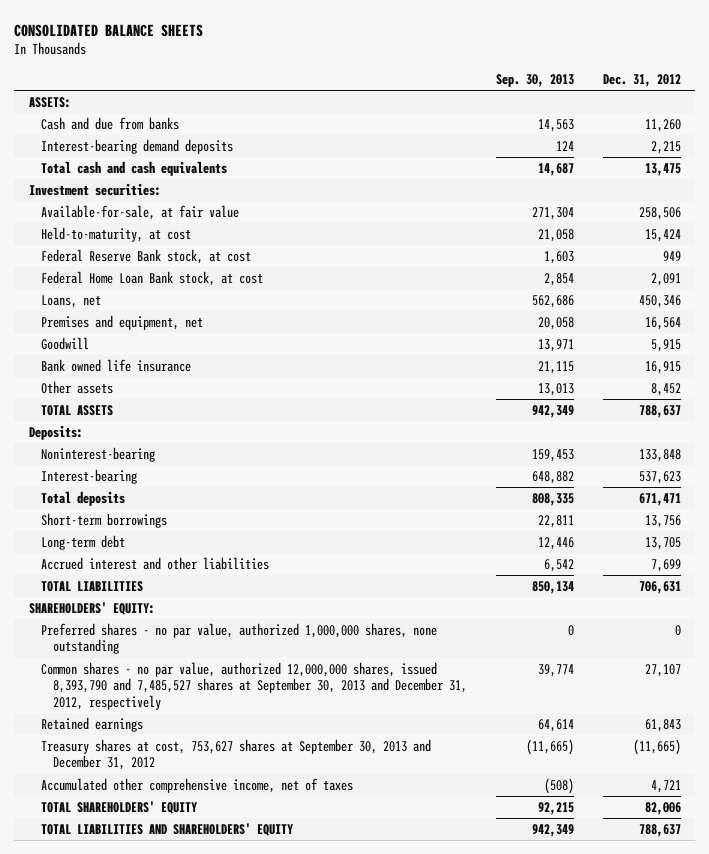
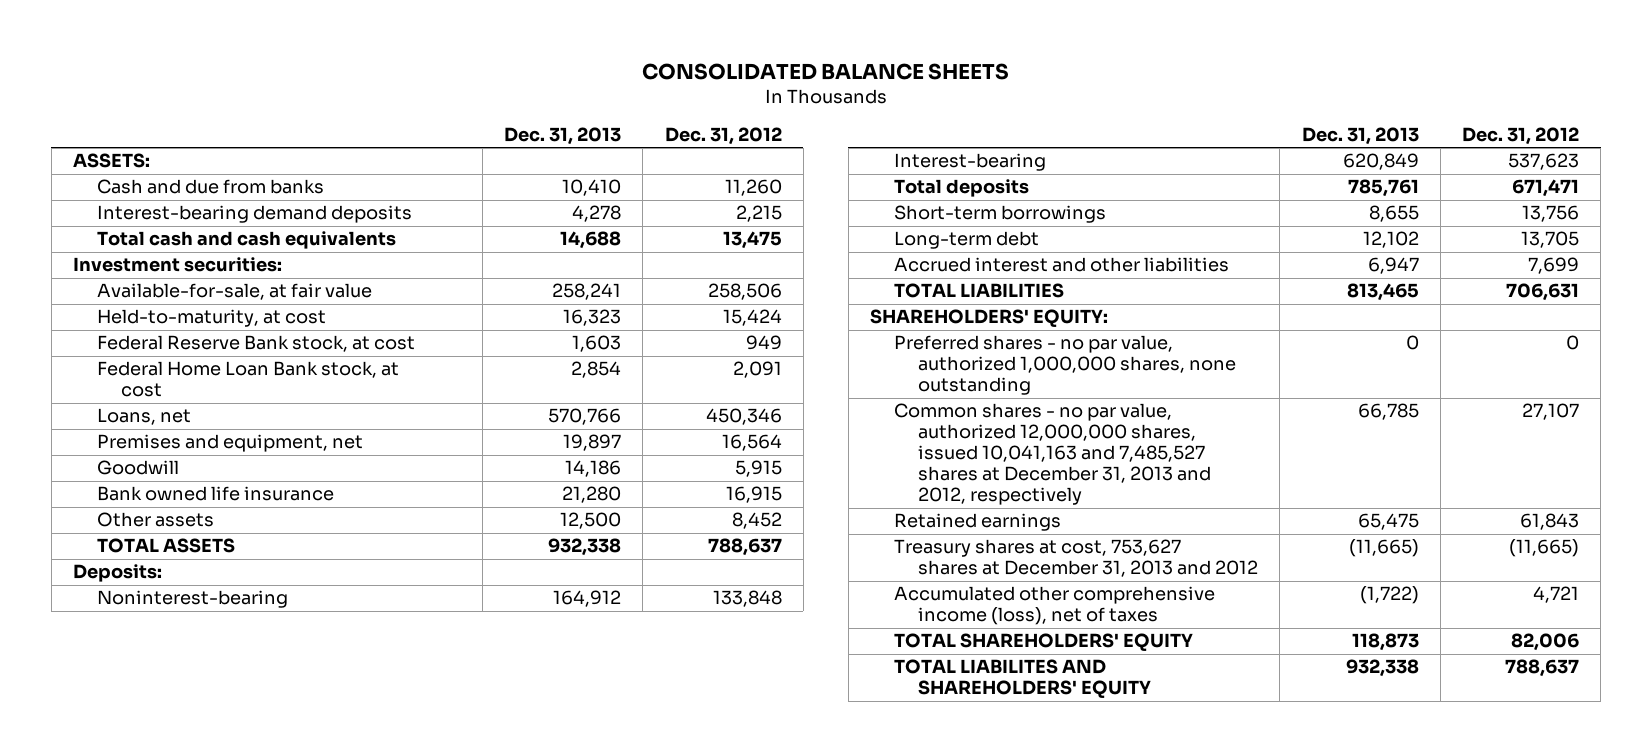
- | Sep. 30, 2013 | Dec. 31, 2012
+ | Dec. 31, 2013 | Dec. 31, 2012
- Common shares - no par value, authorized 12,000,000 shares, issued 8,393,790 and 7,485,527 shares at September 30, 2013 and December 31, 2012, respectively | 39,774 | 27,107
+ Common shares - no par value, authorized 12,000,000 shares, issued 10,041,163 and 7,485,527 shares at December 31, 2013 and 2012, respectively | 66,785 | 27,107
- Treasury shares at cost, 753,627 shares at September 30, 2013 and December 31, 2012 | (11,665) | (11,665)
- Accumulated other comprehensive income, net of taxes | (508) | 4,721
+ Treasury shares at cost, 753,627 shares at December 31, 2013 and 2012 | (11,665) | (11,665)
+ Accumulated other comprehensive income (loss), net of taxes | (1,722) | 4,721
- TOTAL LIABILITIES AND SHAREHOLDERS' EQUITY | 942,349 | 788,637
+ TOTAL LIABILITES AND SHAREHOLDERS' EQUITY | 932,338 | 788,637

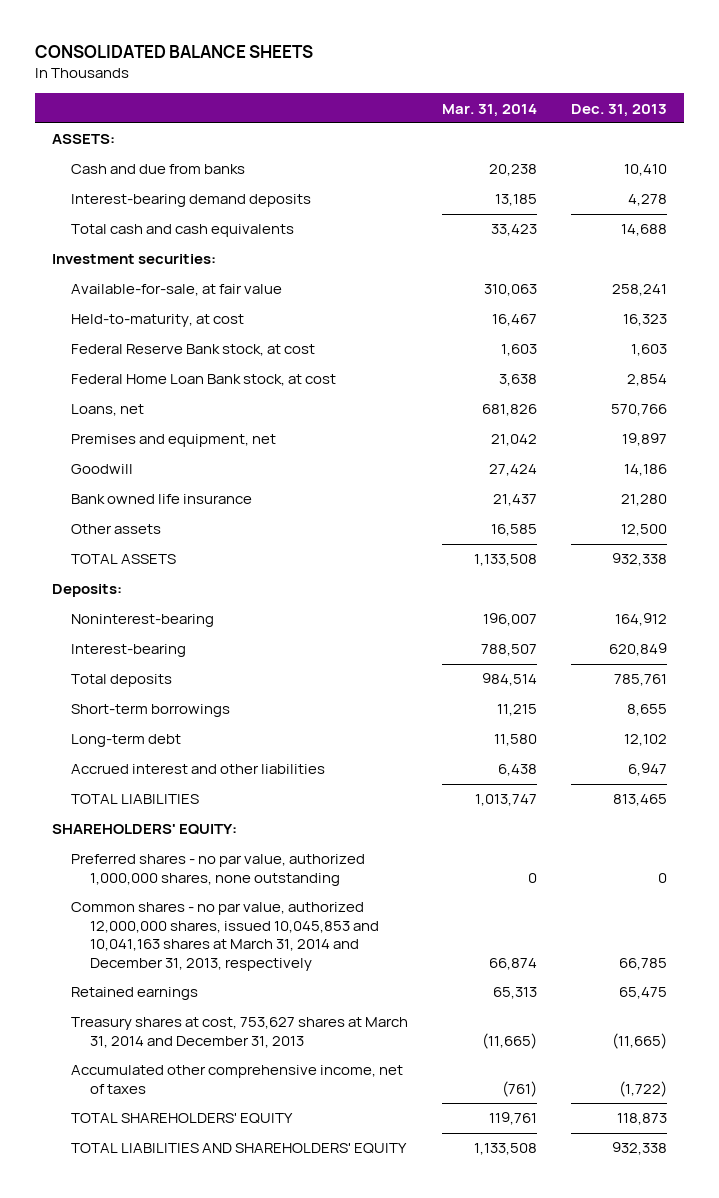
- | Dec. 31, 2013 | Dec. 31, 2012
+ | Mar. 31, 2014 | Dec. 31, 2013
- Common shares - no par value, authorized 12,000,000 shares, issued 10,041,163 and 7,485,527 shares at December 31, 2013 and 2012, respectively | 66,785 | 27,107
+ Common shares - no par value, authorized 12,000,000 shares, issued 10,045,853 and 10,041,163 shares at March 31, 2014 and December 31, 2013, respectively | 66,874 | 66,785
- Treasury shares at cost, 753,627 shares at December 31, 2013 and 2012 | (11,665) | (11,665)
- Accumulated other comprehensive income (loss), net of taxes | (1,722) | 4,721
+ Treasury shares at cost, 753,627 shares at March 31, 2014 and December 31, 2013 | (11,665) | (11,665)
+ Accumulated other comprehensive income, net of taxes | (761) | (1,722)
- TOTAL LIABILITES AND SHAREHOLDERS' EQUITY | 932,338 | 788,637
+ TOTAL LIABILITIES AND SHAREHOLDERS' EQUITY | 1,133,508 | 932,338

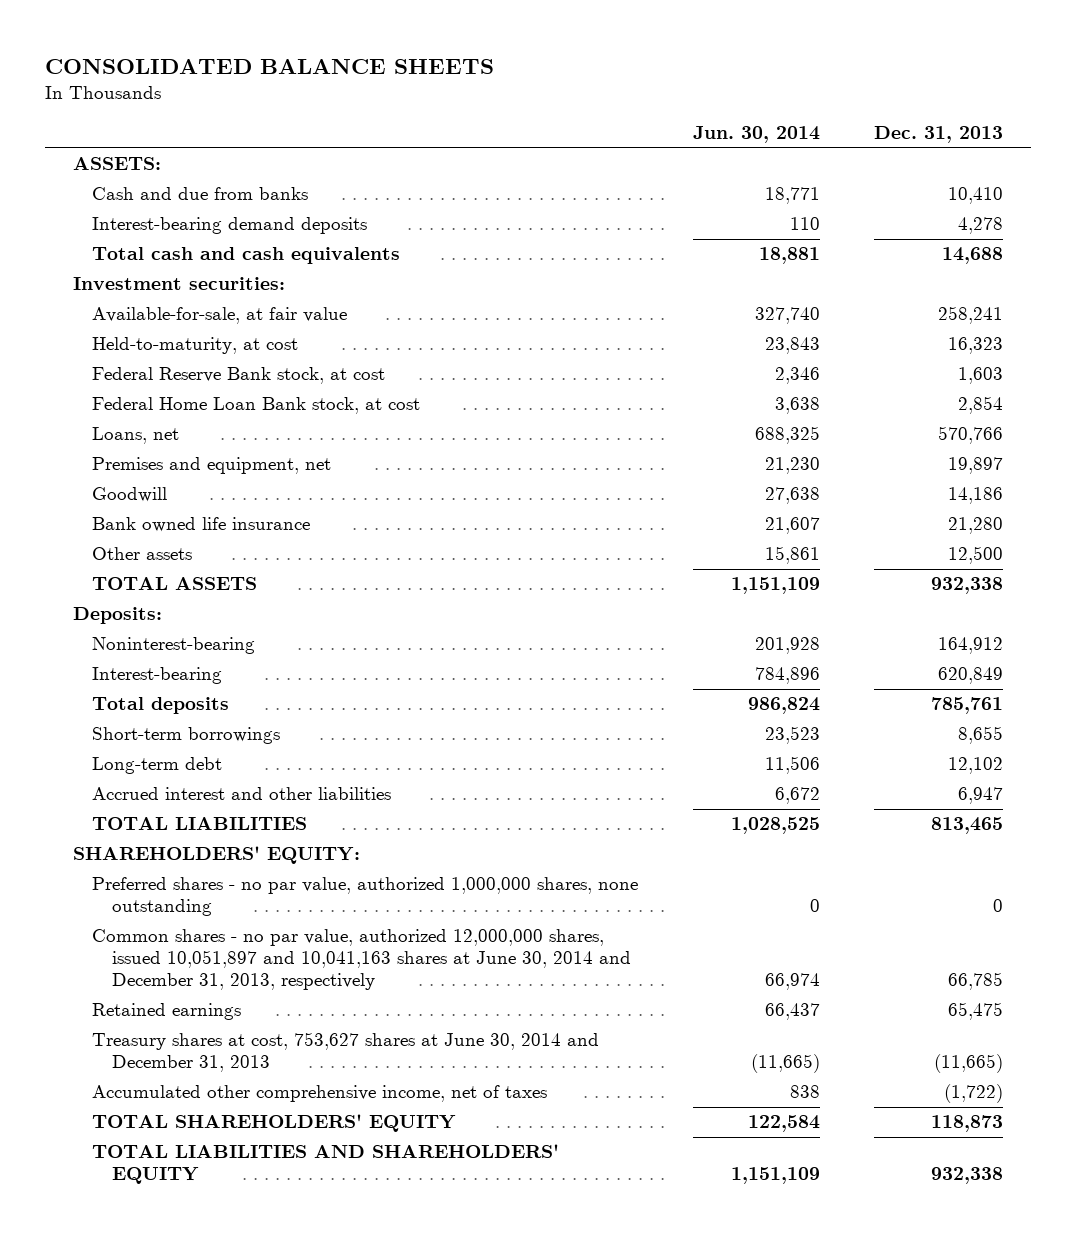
- | Mar. 31, 2014 | Dec. 31, 2013
+ | Jun. 30, 2014 | Dec. 31, 2013
- Common shares - no par value, authorized 12,000,000 shares, issued 10,045,853 and 10,041,163 shares at March 31, 2014 and December 31, 2013, respectively | 66,874 | 66,785
+ Common shares - no par value, authorized 12,000,000 shares, issued 10,051,897 and 10,041,163 shares at June 30, 2014 and December 31, 2013, respectively | 66,974 | 66,785
- Treasury shares at cost, 753,627 shares at March 31, 2014 and December 31, 2013 | (11,665) | (11,665)
+ Treasury shares at cost, 753,627 shares at June 30, 2014 and December 31, 2013 | (11,665) | (11,665)

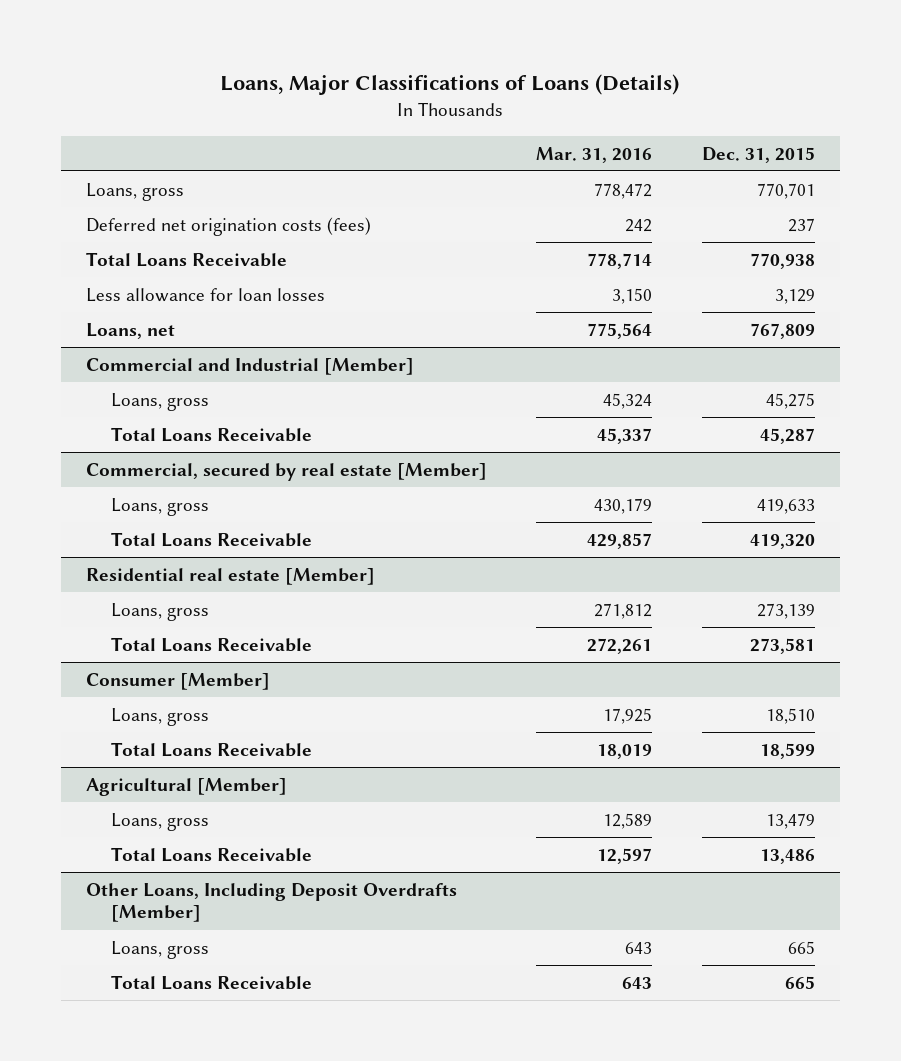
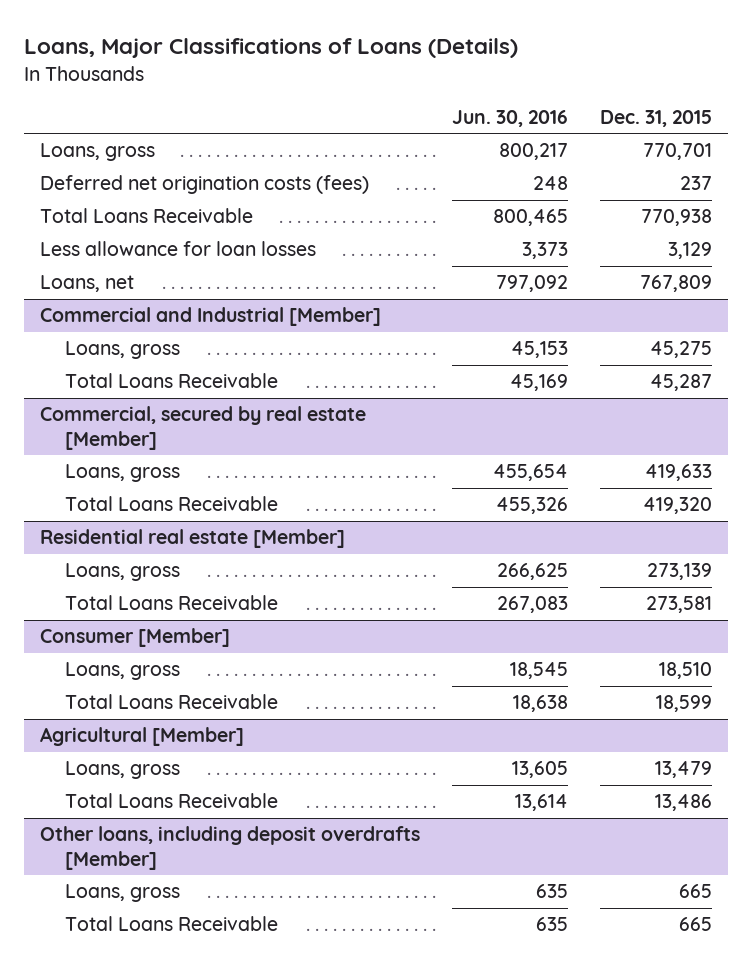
- | Mar. 31, 2016 | Dec. 31, 2015
+ | Jun. 30, 2016 | Dec. 31, 2015
- Other Loans, Including Deposit Overdrafts [Member]
+ Other loans, including deposit overdrafts [Member]

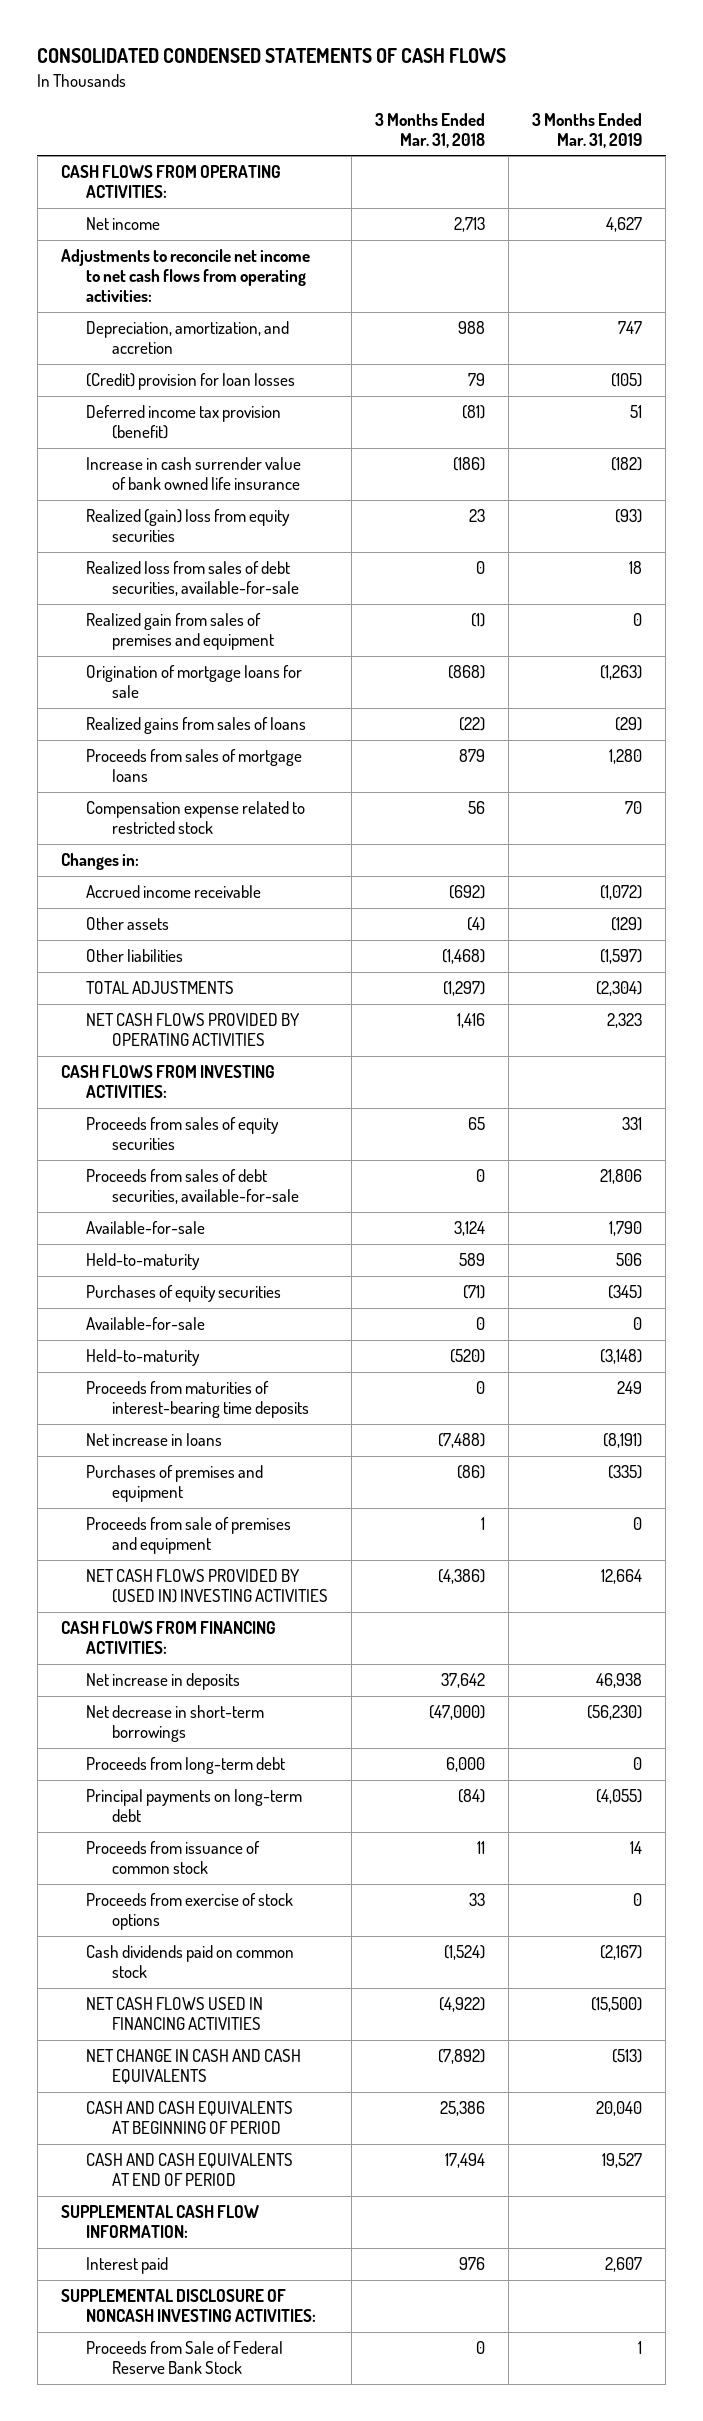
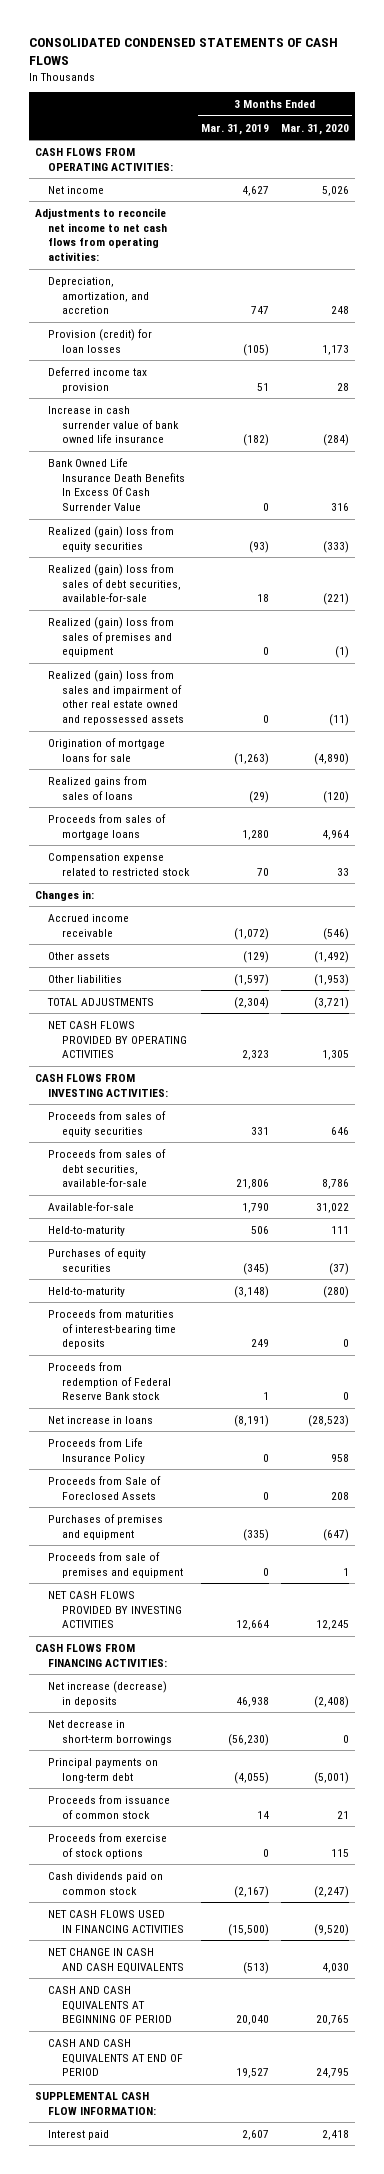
- | 3 Months Ended Mar. 31, 2018 | 3 Months Ended Mar. 31, 2019
+ | 3 Months Ended Mar. 31, 2019 | 3 Months Ended Mar. 31, 2020
- (Credit) provision for loan losses | 79 | (105)
- Deferred income tax provision (benefit) | (81) | 51
+ Provision (credit) for loan losses | (105) | 1,173
+ Deferred income tax provision | 51 | 28
+ Bank Owned Life Insurance Death Benefits In Excess Of Cash Surrender Value | 0 | 316
- Realized loss from sales of debt securities, available-for-sale | 0 | 18
- Realized gain from sales of premises and equipment | (1) | 0
+ Realized (gain) loss from sales of debt securities, available-for-sale | 18 | (221)
+ Realized (gain) loss from sales of premises and equipment | 0 | (1)
+ Realized (gain) loss from sales and impairment of other real estate owned and repossessed assets | 0 | (11)
- Available-for-sale | 0 | 0
+ Proceeds from redemption of Federal Reserve Bank stock | 1 | 0
+ Proceeds from Life Insurance Policy | 0 | 958
+ Proceeds from Sale of Foreclosed Assets | 0 | 208
- NET CASH FLOWS PROVIDED BY (USED IN) INVESTING ACTIVITIES | (4,386) | 12,664
+ NET CASH FLOWS PROVIDED BY INVESTING ACTIVITIES | 12,664 | 12,245
- Net increase in deposits | 37,642 | 46,938
+ Net increase (decrease) in deposits | 46,938 | (2,408)
- Proceeds from long-term debt | 6,000 | 0
- SUPPLEMENTAL DISCLOSURE OF NONCASH INVESTING ACTIVITIES:
- Proceeds from Sale of Federal Reserve Bank Stock | 0 | 1

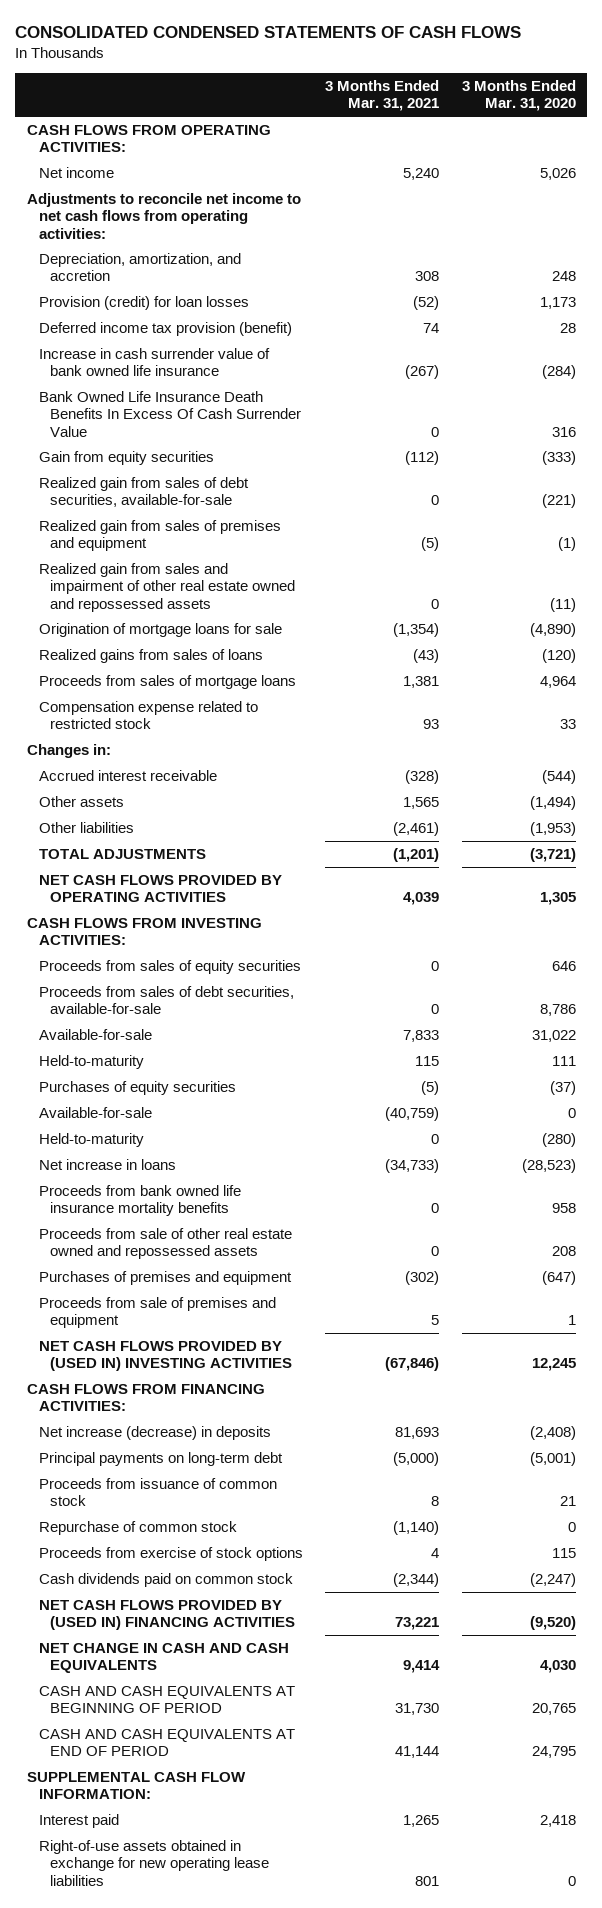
- | 3 Months Ended Mar. 31, 2019 | 3 Months Ended Mar. 31, 2020
+ | 3 Months Ended Mar. 31, 2021 | 3 Months Ended Mar. 31, 2020
- Deferred income tax provision | 51 | 28
+ Deferred income tax provision (benefit) | 74 | 28
- Realized (gain) loss from equity securities | (93) | (333)
- Realized (gain) loss from sales of debt securities, available-for-sale | 18 | (221)
- Realized (gain) loss from sales of premises and equipment | 0 | (1)
- Realized (gain) loss from sales and impairment of other real estate owned and repossessed assets | 0 | (11)
+ Gain from equity securities | (112) | (333)
+ Realized gain from sales of debt securities, available-for-sale | 0 | (221)
+ Realized gain from sales of premises and equipment | (5) | (1)
+ Realized gain from sales and impairment of other real estate owned and repossessed assets | 0 | (11)
- Accrued income receivable | (1,072) | (546)
- Other assets | (129) | (1,492)
+ Accrued interest receivable | (328) | (544)
+ Other assets | 1,565 | (1,494)
+ Available-for-sale | (40,759) | 0
- Proceeds from maturities of interest-bearing time deposits | 249 | 0
- Proceeds from redemption of Federal Reserve Bank stock | 1 | 0
- Proceeds from Life Insurance Policy | 0 | 958
- Proceeds from Sale of Foreclosed Assets | 0 | 208
+ Proceeds from bank owned life insurance mortality benefits | 0 | 958
+ Proceeds from sale of other real estate owned and repossessed assets | 0 | 208
- NET CASH FLOWS PROVIDED BY INVESTING ACTIVITIES | 12,664 | 12,245
+ NET CASH FLOWS PROVIDED BY (USED IN) INVESTING ACTIVITIES | (67,846) | 12,245
- Net decrease in short-term borrowings | (56,230) | 0
+ Repurchase of common stock | (1,140) | 0
- NET CASH FLOWS USED IN FINANCING ACTIVITIES | (15,500) | (9,520)
+ NET CASH FLOWS PROVIDED BY (USED IN) FINANCING ACTIVITIES | 73,221 | (9,520)
+ Right-of-use assets obtained in exchange for new operating lease liabilities | 801 | 0

